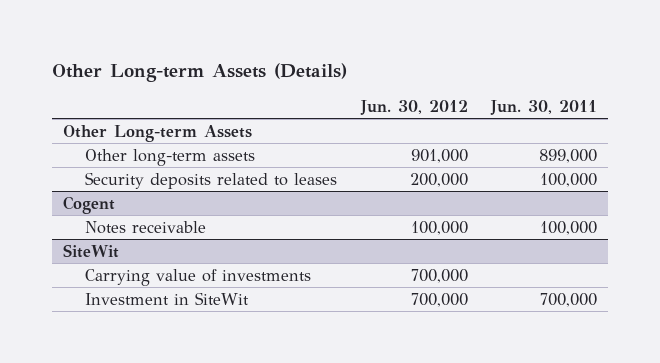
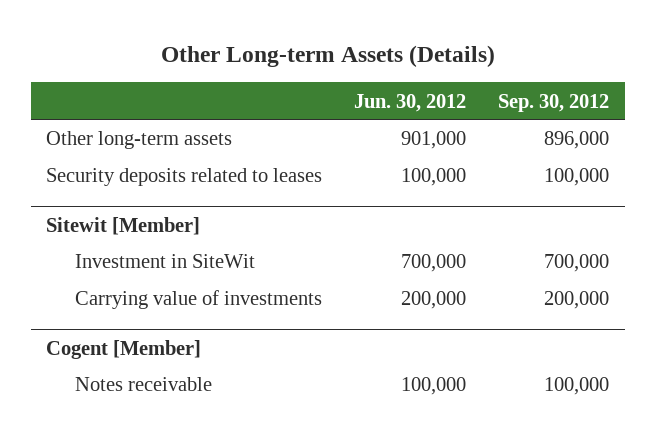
- | Jun. 30, 2012 | Jun. 30, 2011
+ | Jun. 30, 2012 | Sep. 30, 2012
- Other Long-term Assets
- Security deposits related to leases | 200,000 | 100,000
- Cogent
- Notes receivable | 100,000 | 100,000
- SiteWit
- Carrying value of investments | 700,000 |
+ Security deposits related to leases | 100,000 | 100,000
+ Sitewit [Member]
+ Carrying value of investments | 200,000 | 200,000
+ Cogent [Member]
+ Notes receivable | 100,000 | 100,000

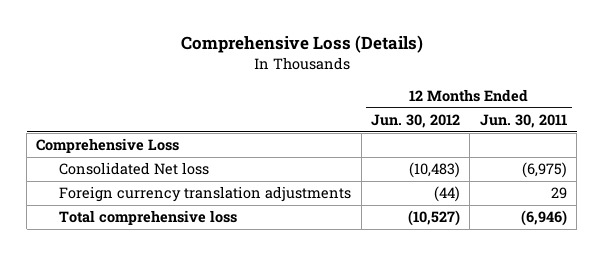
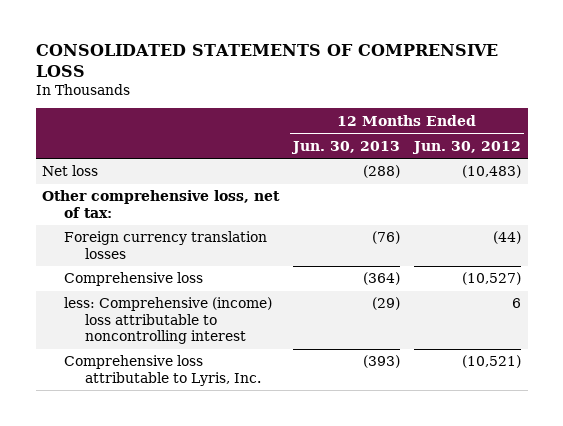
- Comprehensive Loss (Details)
+ CONSOLIDATED STATEMENTS OF COMPRENSIVE LOSS
- | 12 Months Ended Jun. 30, 2012 | 12 Months Ended Jun. 30, 2011
+ | 12 Months Ended Jun. 30, 2013 | 12 Months Ended Jun. 30, 2012
- Comprehensive Loss
- Consolidated Net loss | (10,483) | (6,975)
- Foreign currency translation adjustments | (44) | 29
- Total comprehensive loss | (10,527) | (6,946)
+ Net loss | (288) | (10,483)
+ Other comprehensive loss, net of tax:
+ Foreign currency translation losses | (76) | (44)
+ Comprehensive loss | (364) | (10,527)
+ less: Comprehensive (income) loss attributable to noncontrolling interest | (29) | 6
+ Comprehensive loss attributable to Lyris, Inc. | (393) | (10,521)

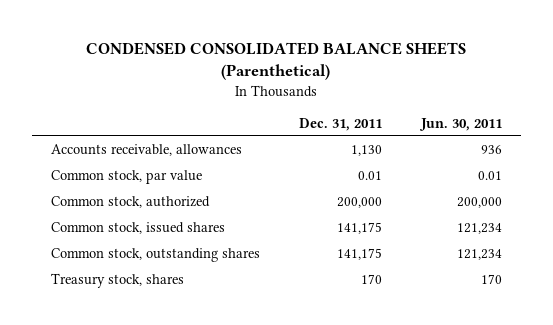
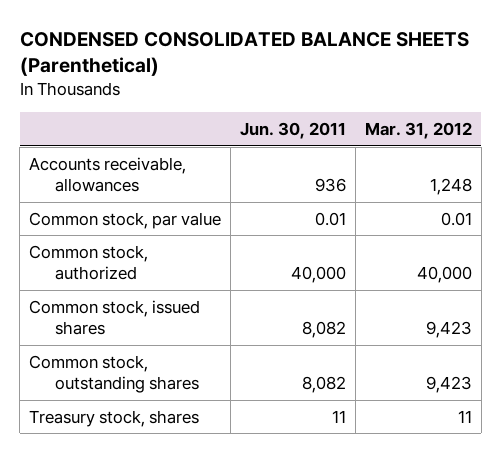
- | Dec. 31, 2011 | Jun. 30, 2011
+ | Jun. 30, 2011 | Mar. 31, 2012
- Common stock, authorized | 200,000 | 200,000
- Common stock, issued shares | 141,175 | 121,234
- Common stock, outstanding shares | 141,175 | 121,234
- Treasury stock, shares | 170 | 170
+ Common stock, authorized | 40,000 | 40,000
+ Common stock, issued shares | 8,082 | 9,423
+ Common stock, outstanding shares | 8,082 | 9,423
+ Treasury stock, shares | 11 | 11

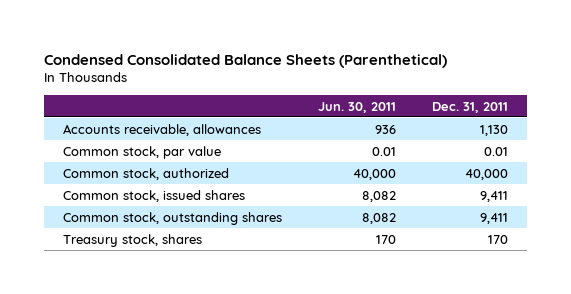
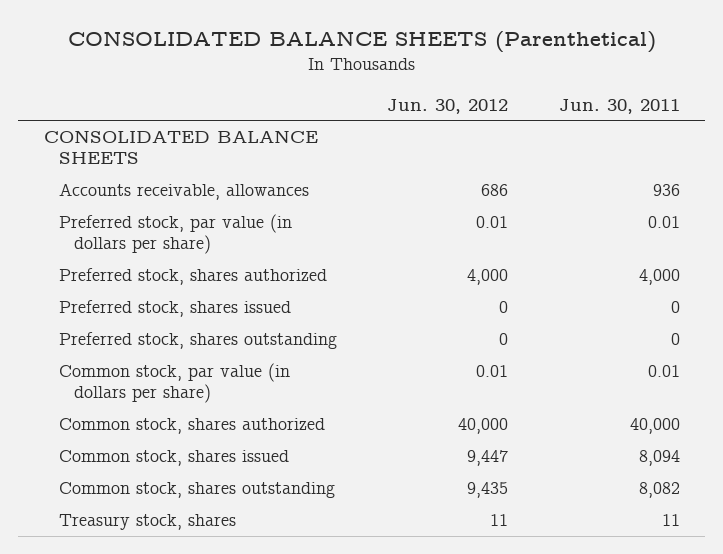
- Condensed Consolidated Balance Sheets (Parenthetical)
+ CONSOLIDATED BALANCE SHEETS (Parenthetical)
- | Jun. 30, 2011 | Dec. 31, 2011
+ | Jun. 30, 2012 | Jun. 30, 2011
+ CONSOLIDATED BALANCE SHEETS
- Common stock, par value | 0.01 | 0.01
- Common stock, authorized | 40,000 | 40,000
- Common stock, issued shares | 8,082 | 9,411
- Common stock, outstanding shares | 8,082 | 9,411
- Treasury stock, shares | 170 | 170
+ Preferred stock, par value (in dollars per share) | 0.01 | 0.01
+ Preferred stock, shares authorized | 4,000 | 4,000
+ Preferred stock, shares issued | 0 | 0
+ Preferred stock, shares outstanding | 0 | 0
+ Common stock, par value (in dollars per share) | 0.01 | 0.01
+ Common stock, shares authorized | 40,000 | 40,000
+ Common stock, shares issued | 9,447 | 8,094
+ Common stock, shares outstanding | 9,435 | 8,082
+ Treasury stock, shares | 11 | 11

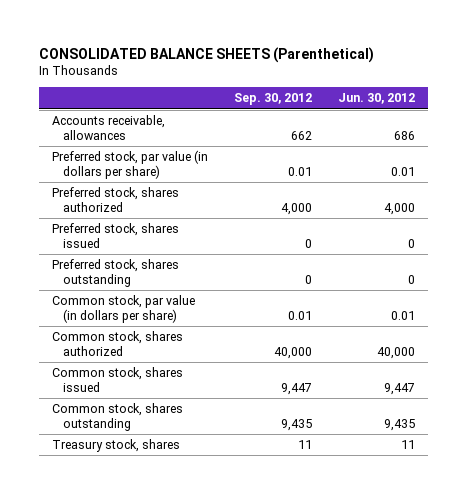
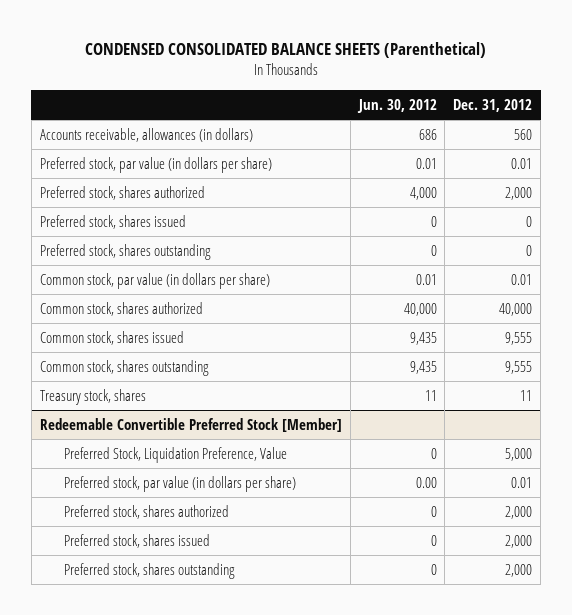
- CONSOLIDATED BALANCE SHEETS (Parenthetical)
+ CONDENSED CONSOLIDATED BALANCE SHEETS (Parenthetical)
- | Sep. 30, 2012 | Jun. 30, 2012
+ | Jun. 30, 2012 | Dec. 31, 2012
- Accounts receivable, allowances | 662 | 686
+ Accounts receivable, allowances (in dollars) | 686 | 560
- Common stock, shares issued | 9,447 | 9,447
+ Common stock, shares issued | 9,435 | 9,555
+ Redeemable Convertible Preferred Stock [Member]
+ Preferred Stock, Liquidation Preference, Value | 0 | 5,000
+ Preferred stock, par value (in dollars per share) | 0.00 | 0.01
+ Preferred stock, shares authorized | 0 | 2,000
+ Preferred stock, shares issued | 0 | 2,000
+ Preferred stock, shares outstanding | 0 | 2,000

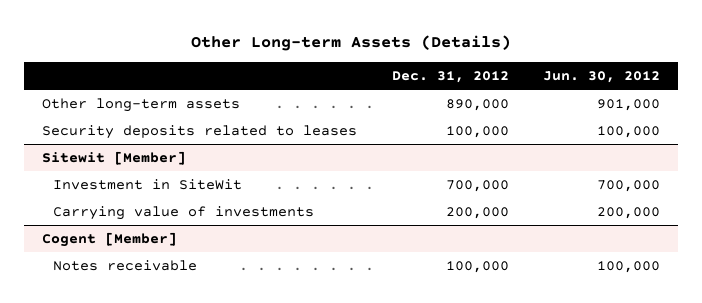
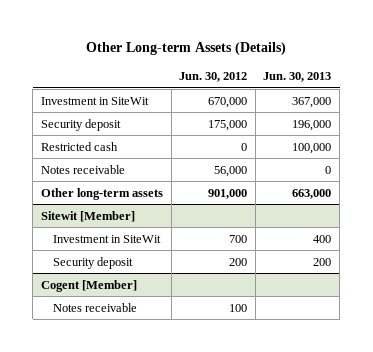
- | Dec. 31, 2012 | Jun. 30, 2012
+ | Jun. 30, 2012 | Jun. 30, 2013
+ Investment in SiteWit | 670,000 | 367,000
+ Security deposit | 175,000 | 196,000
+ Restricted cash | 0 | 100,000
+ Notes receivable | 56,000 | 0
- Security deposits related to leases | 100,000 | 100,000
@ Sitewit [Member]
- Investment in SiteWit | 700,000 | 700,000
- Carrying value of investments | 200,000 | 200,000
+ Investment in SiteWit | 700 | 400
+ Security deposit | 200 | 200
@ Cogent [Member]
- Notes receivable | 100,000 | 100,000
+ Notes receivable | 100 |

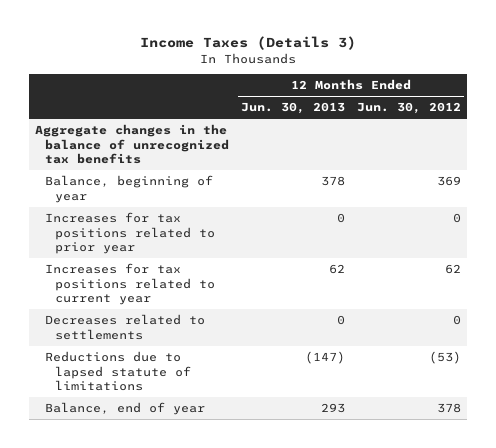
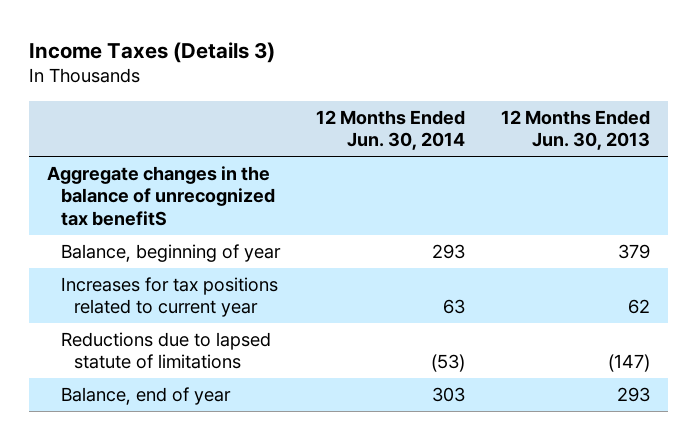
- | 12 Months Ended Jun. 30, 2013 | 12 Months Ended Jun. 30, 2012
+ | 12 Months Ended Jun. 30, 2014 | 12 Months Ended Jun. 30, 2013
- Aggregate changes in the balance of unrecognized tax benefits
- Balance, beginning of year | 378 | 369
- Increases for tax positions related to prior year | 0 | 0
+ Aggregate changes in the balance of unrecognized tax benefitS
+ Balance, beginning of year | 293 | 379
- Decreases related to settlements | 0 | 0

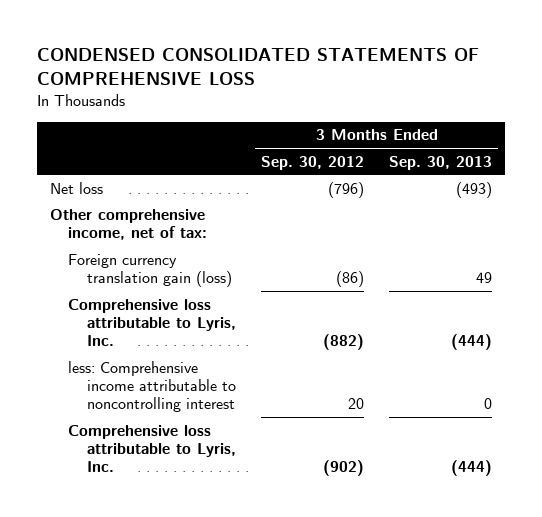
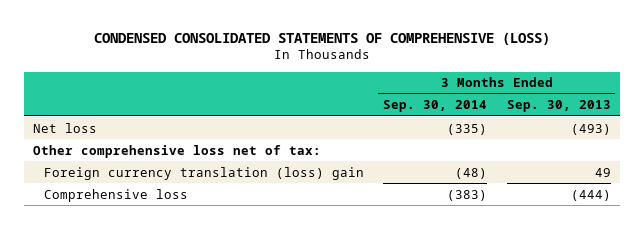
- CONDENSED CONSOLIDATED STATEMENTS OF COMPREHENSIVE LOSS
+ CONDENSED CONSOLIDATED STATEMENTS OF COMPREHENSIVE (LOSS)
- | 3 Months Ended Sep. 30, 2012 | 3 Months Ended Sep. 30, 2013
+ | 3 Months Ended Sep. 30, 2014 | 3 Months Ended Sep. 30, 2013
- Other comprehensive income, net of tax:
- Foreign currency translation gain (loss) | (86) | 49
- Comprehensive loss attributable to Lyris, Inc. | (882) | (444)
- less: Comprehensive income attributable to noncontrolling interest | 20 | 0
- Comprehensive loss attributable to Lyris, Inc. | (902) | (444)
+ Other comprehensive loss net of tax:
+ Foreign currency translation (loss) gain | (48) | 49
+ Comprehensive loss | (383) | (444)

